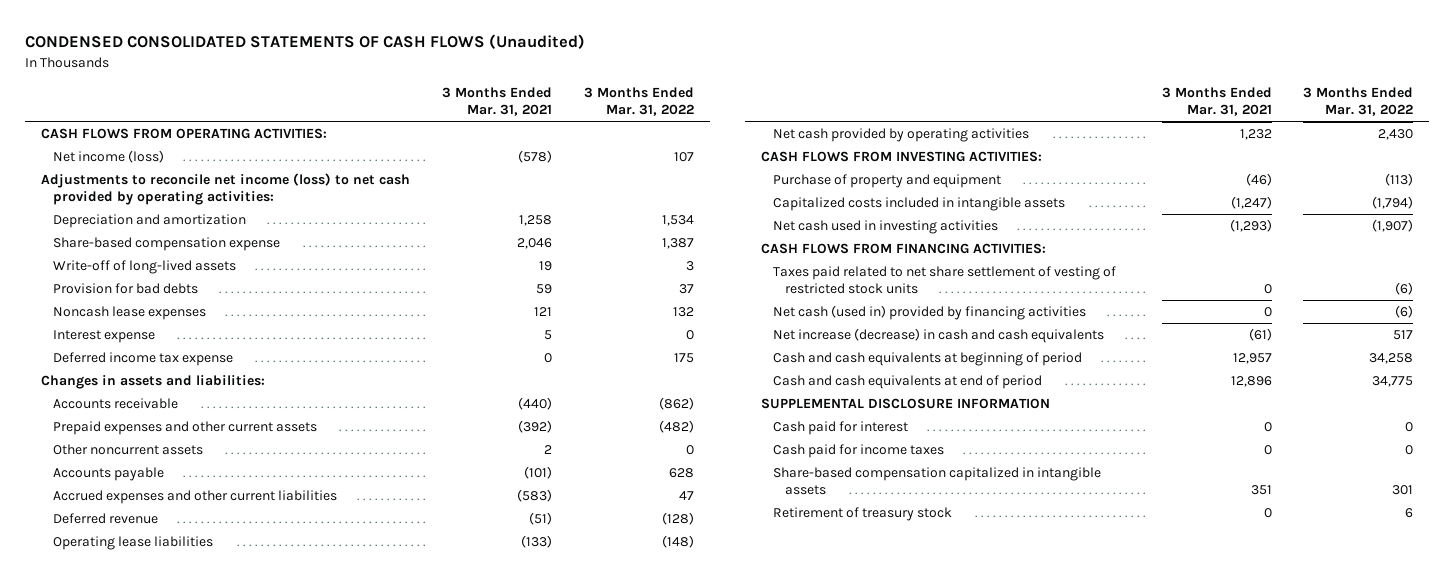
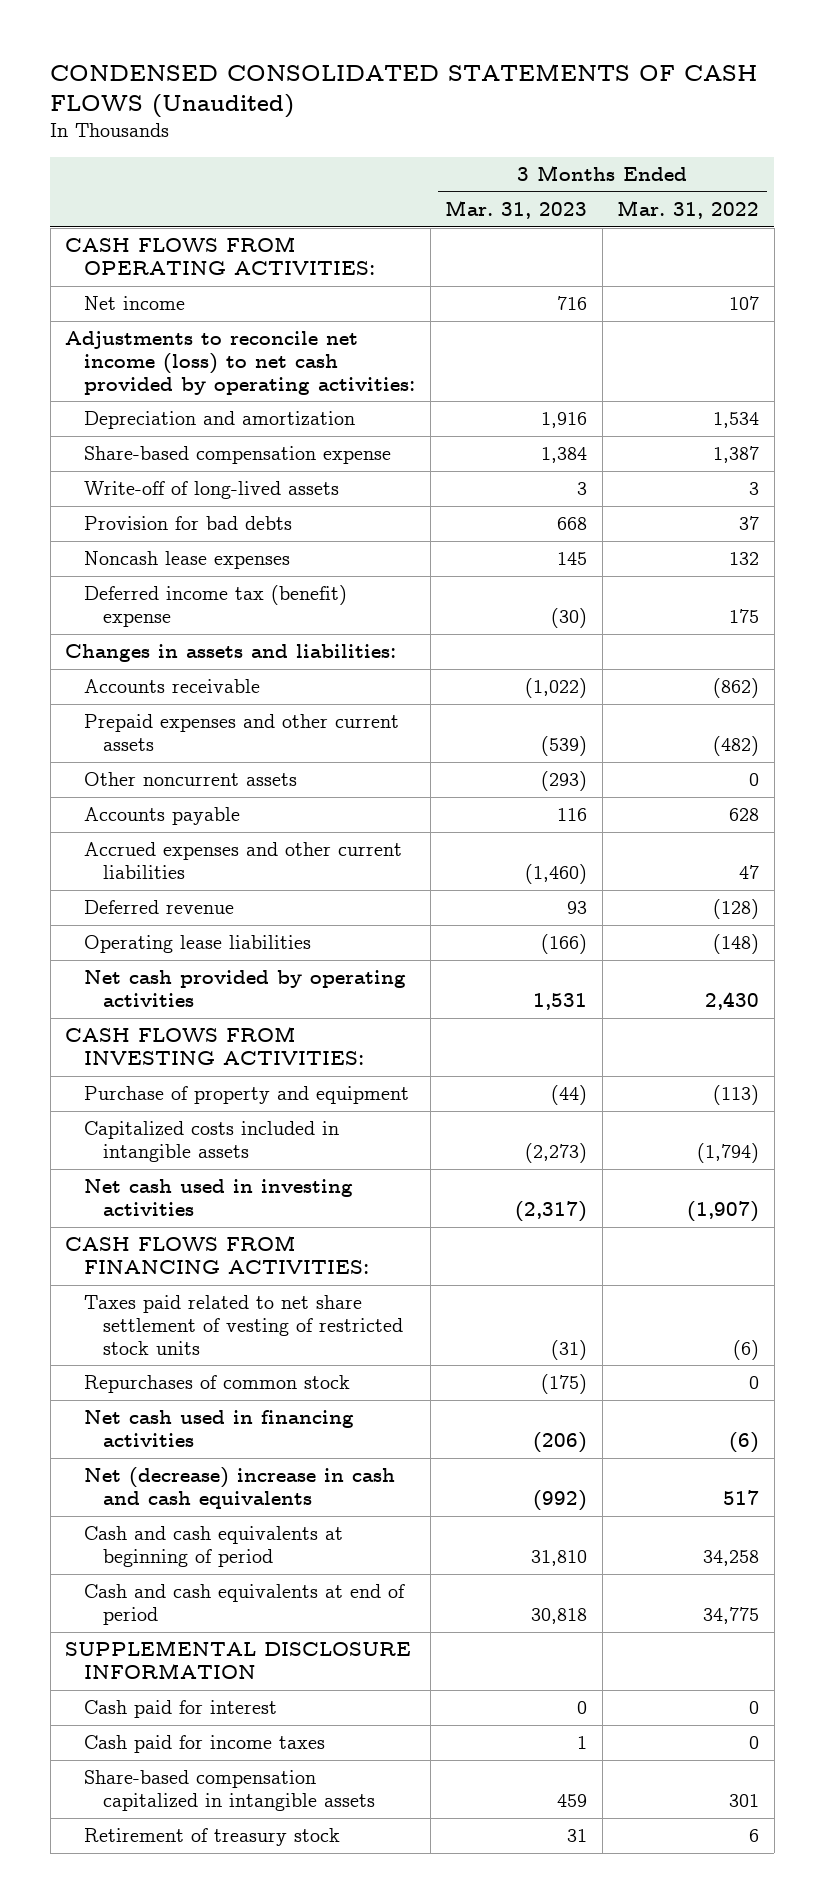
- | 3 Months Ended Mar. 31, 2021 | 3 Months Ended Mar. 31, 2022
+ | 3 Months Ended Mar. 31, 2023 | 3 Months Ended Mar. 31, 2022
- Net income (loss) | (578) | 107
+ Net income | 716 | 107
- Interest expense | 5 | 0
- Deferred income tax expense | 0 | 175
+ Deferred income tax (benefit) expense | (30) | 175
- Net cash (used in) provided by financing activities | 0 | (6)
- Net increase (decrease) in cash and cash equivalents | (61) | 517
+ Repurchases of common stock | (175) | 0
+ Net cash used in financing activities | (206) | (6)
+ Net (decrease) increase in cash and cash equivalents | (992) | 517

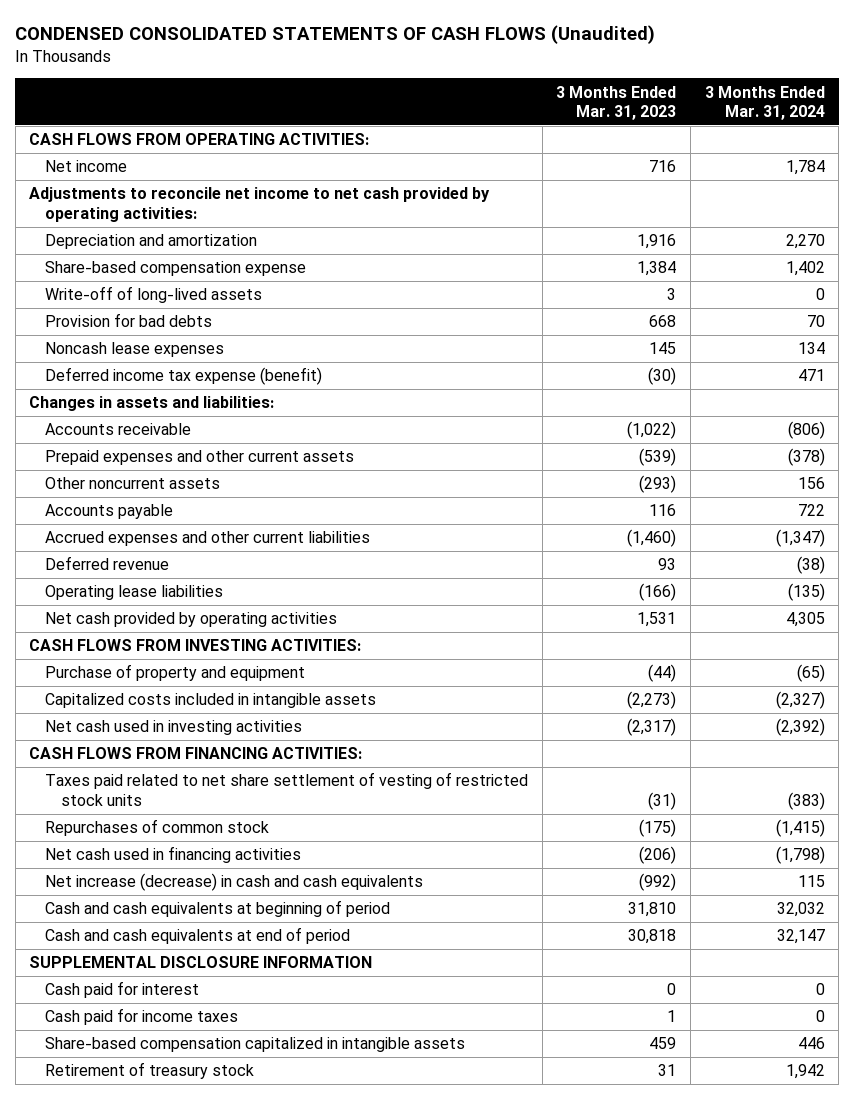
- | 3 Months Ended Mar. 31, 2023 | 3 Months Ended Mar. 31, 2022
+ | 3 Months Ended Mar. 31, 2023 | 3 Months Ended Mar. 31, 2024
- Adjustments to reconcile net income (loss) to net cash provided by operating activities:
+ Adjustments to reconcile net income to net cash provided by operating activities:
- Deferred income tax (benefit) expense | (30) | 175
+ Deferred income tax expense (benefit) | (30) | 471
- Net (decrease) increase in cash and cash equivalents | (992) | 517
+ Net increase (decrease) in cash and cash equivalents | (992) | 115

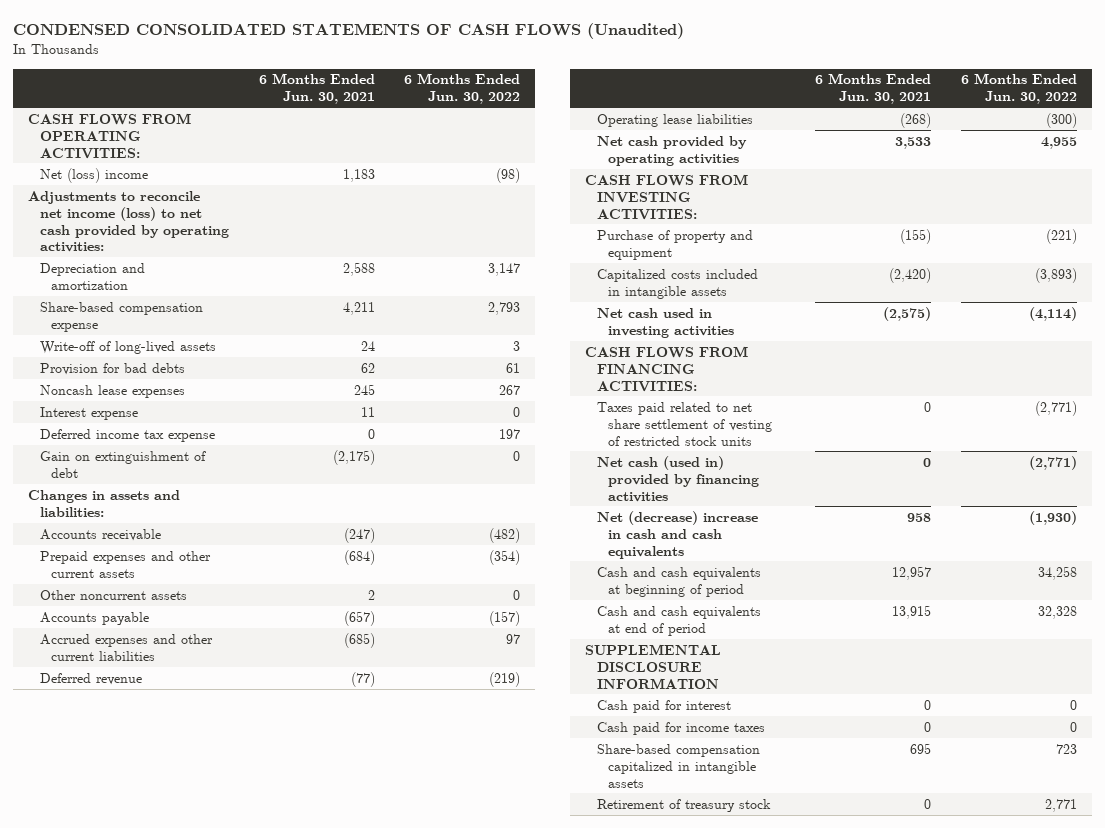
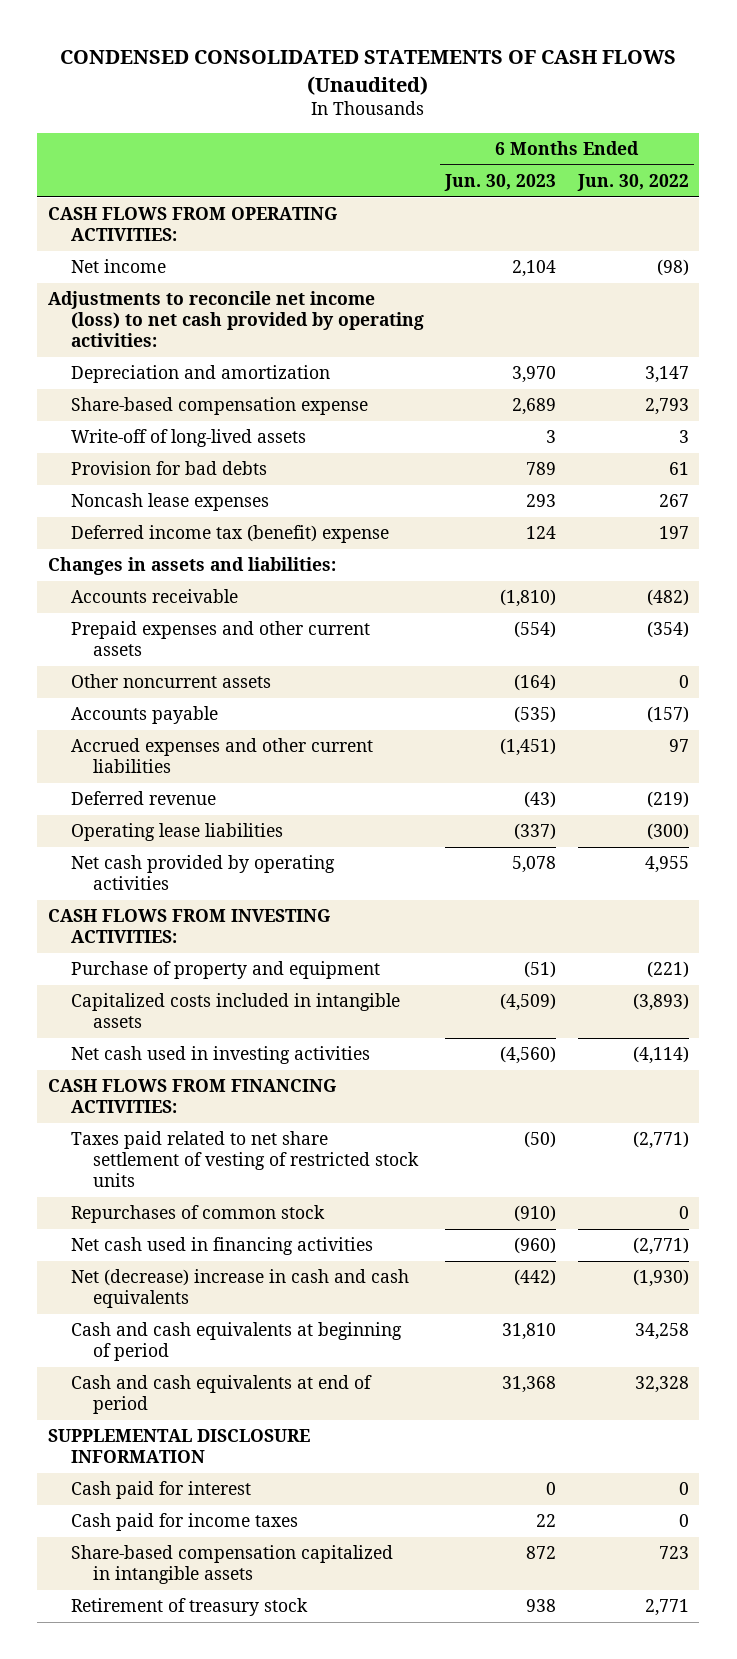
- | 6 Months Ended Jun. 30, 2021 | 6 Months Ended Jun. 30, 2022
+ | 6 Months Ended Jun. 30, 2023 | 6 Months Ended Jun. 30, 2022
- Net (loss) income | 1,183 | (98)
+ Net income | 2,104 | (98)
- Interest expense | 11 | 0
- Deferred income tax expense | 0 | 197
- Gain on extinguishment of debt | (2,175) | 0
+ Deferred income tax (benefit) expense | 124 | 197
- Net cash (used in) provided by financing activities | 0 | (2,771)
+ Repurchases of common stock | (910) | 0
+ Net cash used in financing activities | (960) | (2,771)

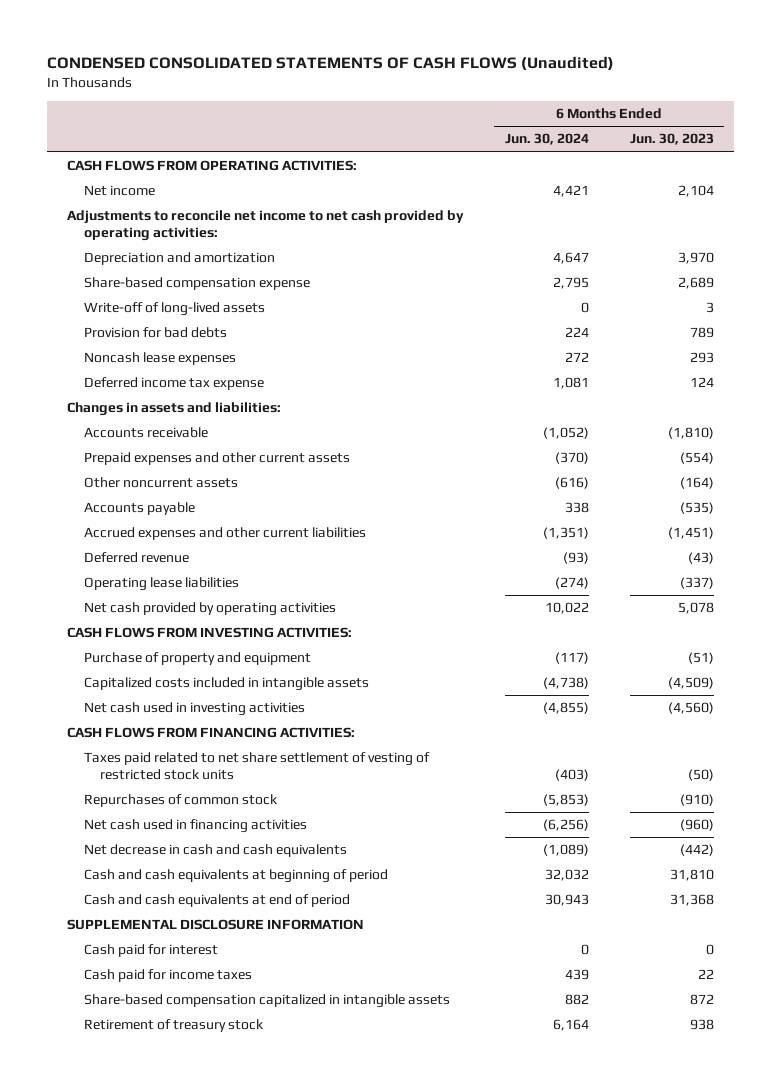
- | 6 Months Ended Jun. 30, 2023 | 6 Months Ended Jun. 30, 2022
+ | 6 Months Ended Jun. 30, 2024 | 6 Months Ended Jun. 30, 2023
- Adjustments to reconcile net income (loss) to net cash provided by operating activities:
+ Adjustments to reconcile net income to net cash provided by operating activities:
- Deferred income tax (benefit) expense | 124 | 197
+ Deferred income tax expense | 1,081 | 124
- Net (decrease) increase in cash and cash equivalents | (442) | (1,930)
+ Net decrease in cash and cash equivalents | (1,089) | (442)

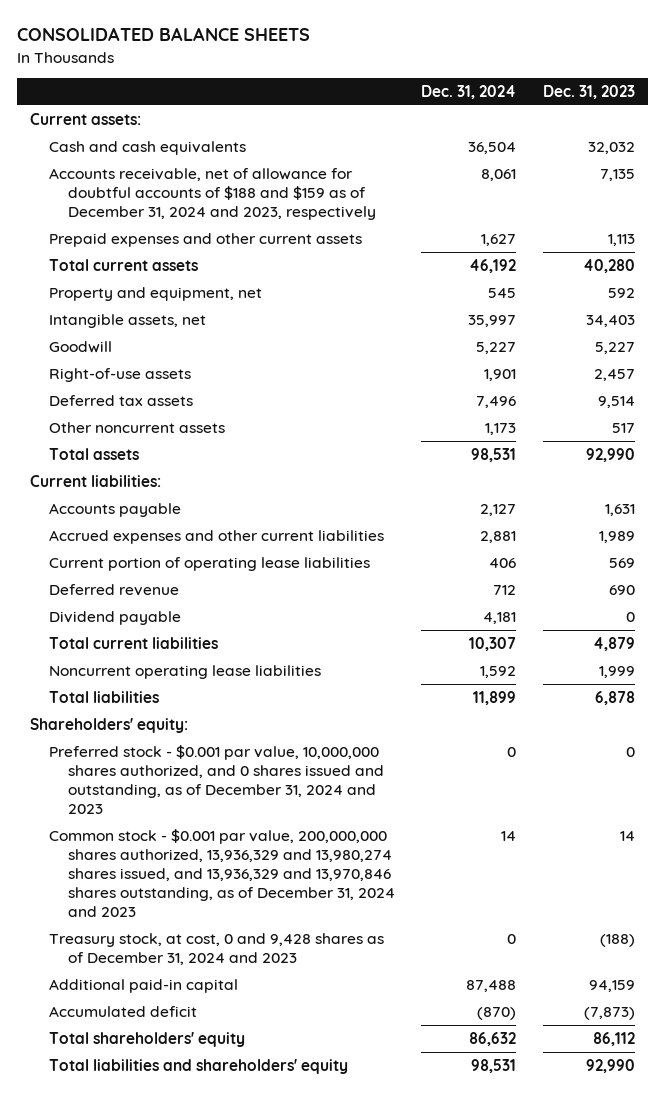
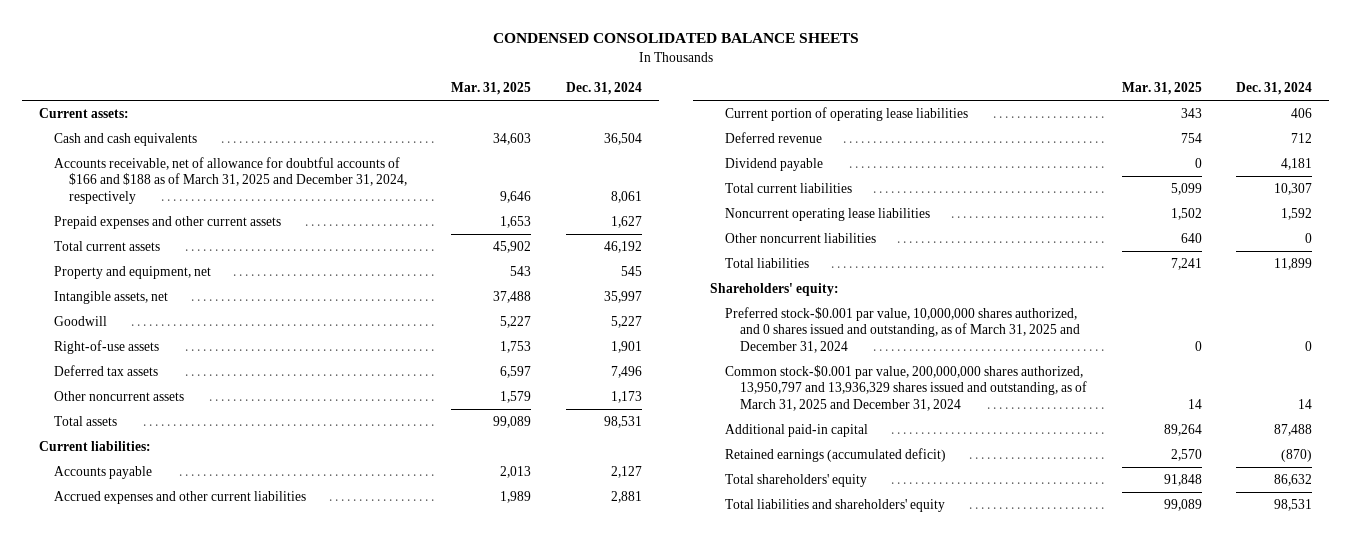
- CONSOLIDATED BALANCE SHEETS
+ CONDENSED CONSOLIDATED BALANCE SHEETS
- | Dec. 31, 2024 | Dec. 31, 2023
+ | Mar. 31, 2025 | Dec. 31, 2024
- Accounts receivable, net of allowance for doubtful accounts of $188 and $159 as of December 31, 2024 and 2023, respectively | 8,061 | 7,135
+ Accounts receivable, net of allowance for doubtful accounts of $166 and $188 as of March 31, 2025 and December 31, 2024, respectively | 9,646 | 8,061
+ Other noncurrent liabilities | 640 | 0
- Preferred stock - $0.001 par value, 10,000,000 shares authorized, and 0 shares issued and outstanding, as of December 31, 2024 and 2023 | 0 | 0
- Common stock - $0.001 par value, 200,000,000 shares authorized, 13,936,329 and 13,980,274 shares issued, and 13,936,329 and 13,970,846 shares outstanding, as of December 31, 2024 and 2023 | 14 | 14
- Treasury stock, at cost, 0 and 9,428 shares as of December 31, 2024 and 2023 | 0 | (188)
+ Preferred stock-$0.001 par value, 10,000,000 shares authorized, and 0 shares issued and outstanding, as of March 31, 2025 and December 31, 2024 | 0 | 0
+ Common stock-$0.001 par value, 200,000,000 shares authorized, 13,950,797 and 13,936,329 shares issued and outstanding, as of March 31, 2025 and December 31, 2024 | 14 | 14
- Accumulated deficit | (870) | (7,873)
+ Retained earnings (accumulated deficit) | 2,570 | (870)

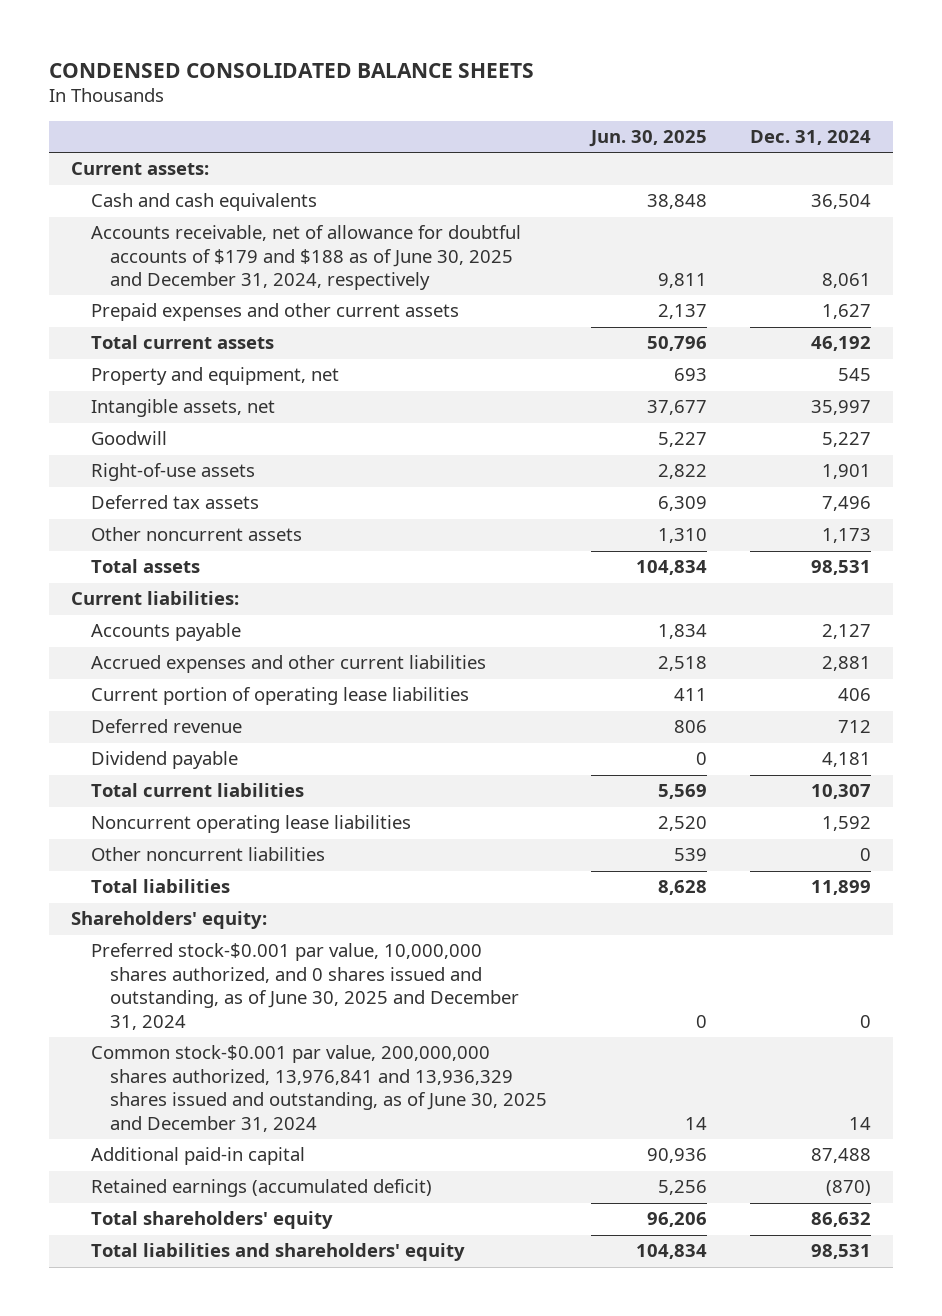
- | Mar. 31, 2025 | Dec. 31, 2024
+ | Jun. 30, 2025 | Dec. 31, 2024
- Accounts receivable, net of allowance for doubtful accounts of $166 and $188 as of March 31, 2025 and December 31, 2024, respectively | 9,646 | 8,061
+ Accounts receivable, net of allowance for doubtful accounts of $179 and $188 as of June 30, 2025 and December 31, 2024, respectively | 9,811 | 8,061
- Preferred stock-$0.001 par value, 10,000,000 shares authorized, and 0 shares issued and outstanding, as of March 31, 2025 and December 31, 2024 | 0 | 0
- Common stock-$0.001 par value, 200,000,000 shares authorized, 13,950,797 and 13,936,329 shares issued and outstanding, as of March 31, 2025 and December 31, 2024 | 14 | 14
+ Preferred stock-$0.001 par value, 10,000,000 shares authorized, and 0 shares issued and outstanding, as of June 30, 2025 and December 31, 2024 | 0 | 0
+ Common stock-$0.001 par value, 200,000,000 shares authorized, 13,976,841 and 13,936,329 shares issued and outstanding, as of June 30, 2025 and December 31, 2024 | 14 | 14

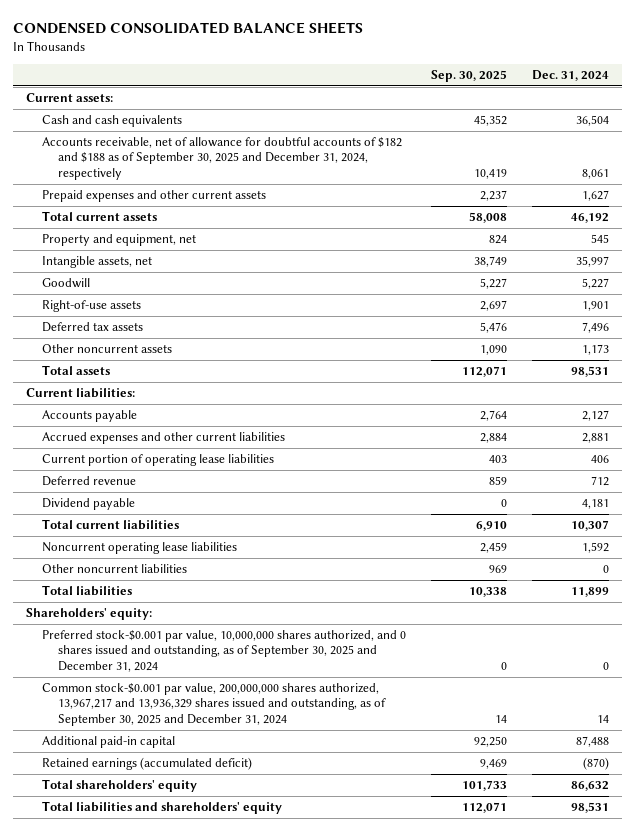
- | Jun. 30, 2025 | Dec. 31, 2024
+ | Sep. 30, 2025 | Dec. 31, 2024
- Accounts receivable, net of allowance for doubtful accounts of $179 and $188 as of June 30, 2025 and December 31, 2024, respectively | 9,811 | 8,061
+ Accounts receivable, net of allowance for doubtful accounts of $182 and $188 as of September 30, 2025 and December 31, 2024, respectively | 10,419 | 8,061
- Preferred stock-$0.001 par value, 10,000,000 shares authorized, and 0 shares issued and outstanding, as of June 30, 2025 and December 31, 2024 | 0 | 0
- Common stock-$0.001 par value, 200,000,000 shares authorized, 13,976,841 and 13,936,329 shares issued and outstanding, as of June 30, 2025 and December 31, 2024 | 14 | 14
+ Preferred stock-$0.001 par value, 10,000,000 shares authorized, and 0 shares issued and outstanding, as of September 30, 2025 and December 31, 2024 | 0 | 0
+ Common stock-$0.001 par value, 200,000,000 shares authorized, 13,967,217 and 13,936,329 shares issued and outstanding, as of September 30, 2025 and December 31, 2024 | 14 | 14

